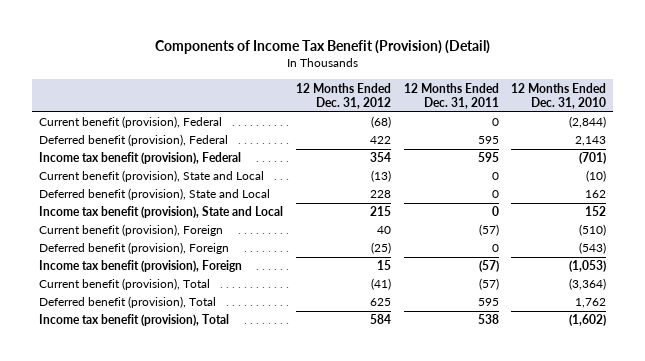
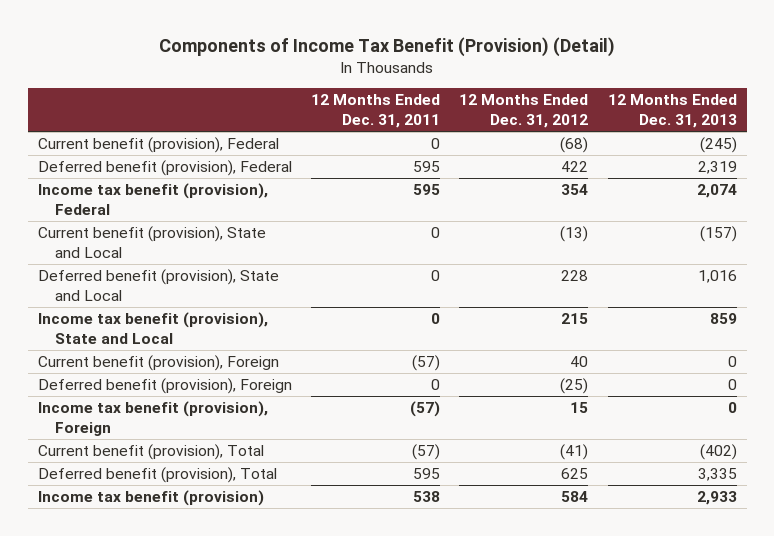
- | 12 Months Ended Dec. 31, 2012 | 12 Months Ended Dec. 31, 2011 | 12 Months Ended Dec. 31, 2010
+ | 12 Months Ended Dec. 31, 2011 | 12 Months Ended Dec. 31, 2012 | 12 Months Ended Dec. 31, 2013
- Income tax benefit (provision), Total | 584 | 538 | (1,602)
+ Income tax benefit (provision) | 538 | 584 | 2,933

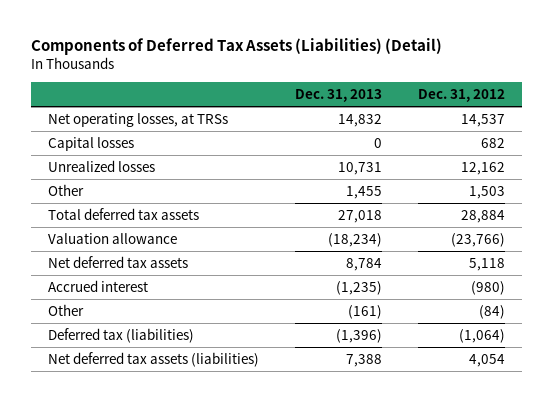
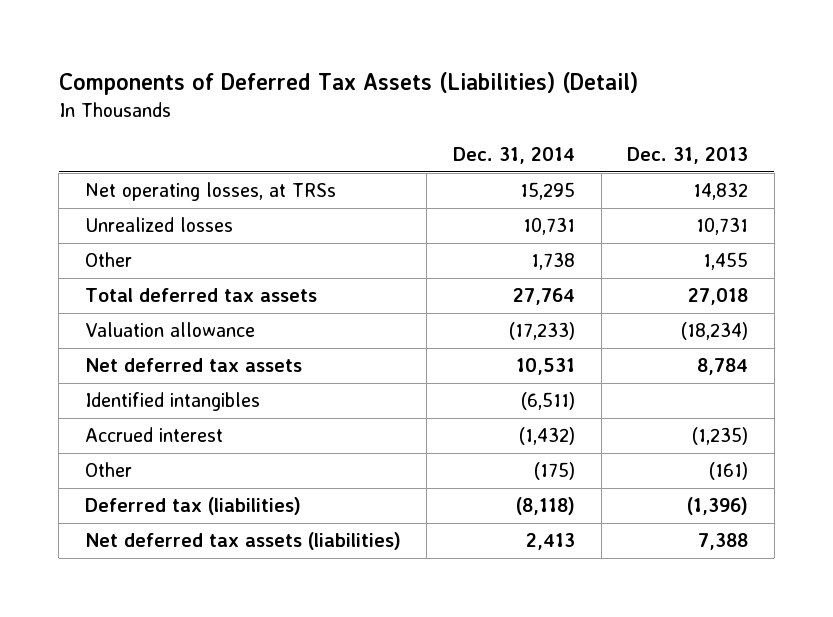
- | Dec. 31, 2013 | Dec. 31, 2012
+ | Dec. 31, 2014 | Dec. 31, 2013
- Capital losses | 0 | 682
+ Identified intangibles | (6,511) |

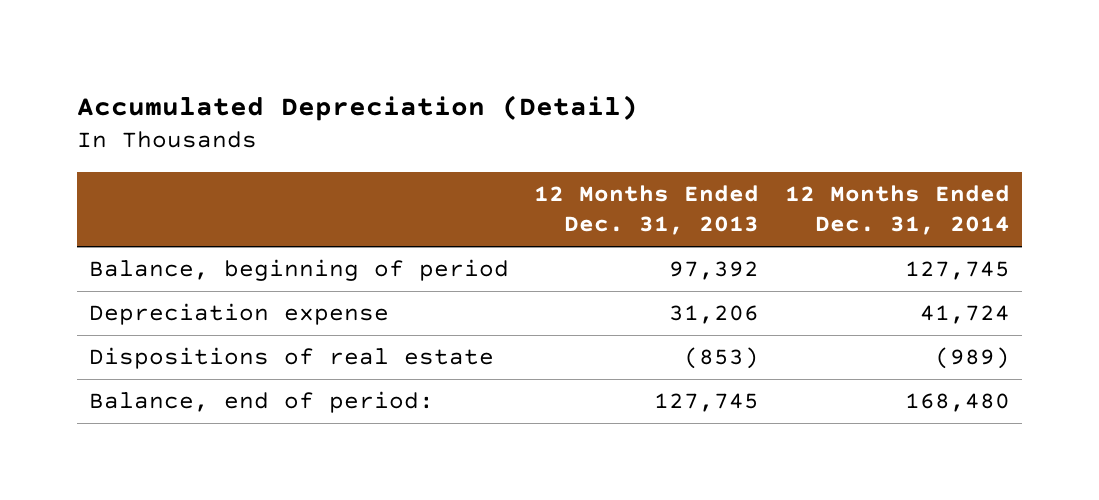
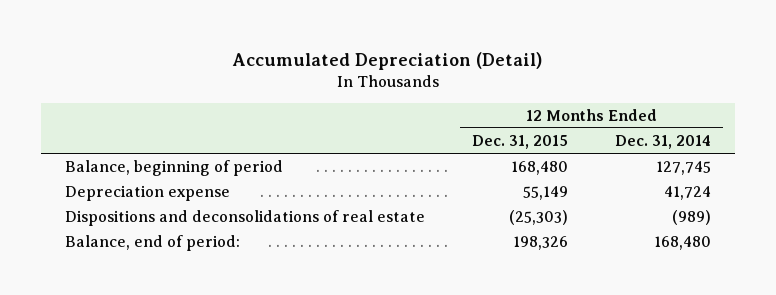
- | 12 Months Ended Dec. 31, 2013 | 12 Months Ended Dec. 31, 2014
+ | 12 Months Ended Dec. 31, 2015 | 12 Months Ended Dec. 31, 2014
- Dispositions of real estate | (853) | (989)
+ Dispositions and deconsolidations of real estate | (25,303) | (989)

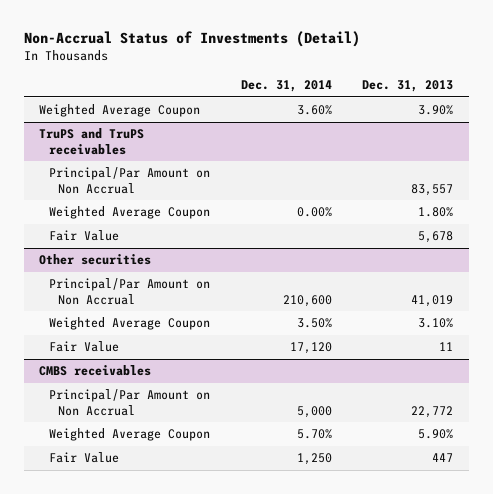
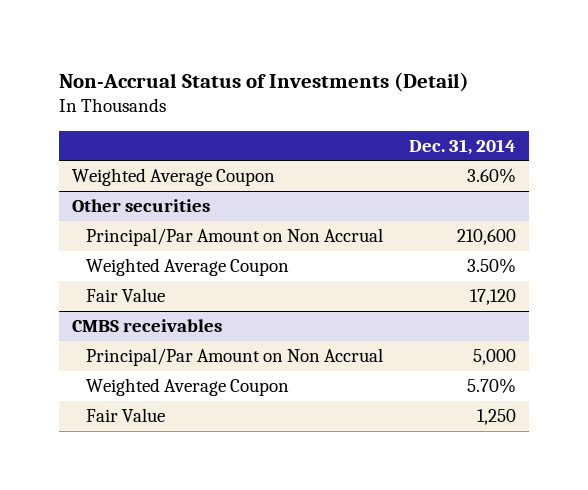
- | Dec. 31, 2014 | Dec. 31, 2013
+ | Dec. 31, 2014
- TruPS and TruPS receivables
- Principal/Par Amount on Non Accrual | | 83,557
- Weighted Average Coupon | 0.00% | 1.80%
- Fair Value | | 5,678

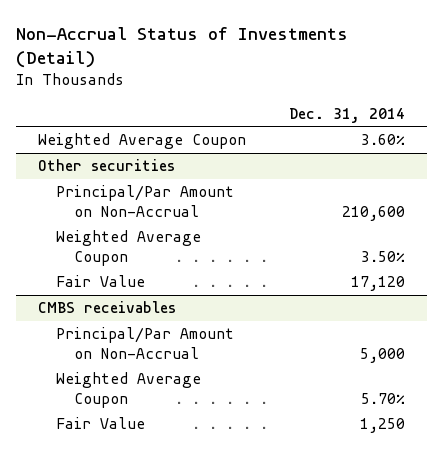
@ Other securities
- Principal/Par Amount on Non Accrual | 210,600
+ Principal/Par Amount on Non-Accrual | 210,600
@ CMBS receivables
- Principal/Par Amount on Non Accrual | 5,000
+ Principal/Par Amount on Non-Accrual | 5,000

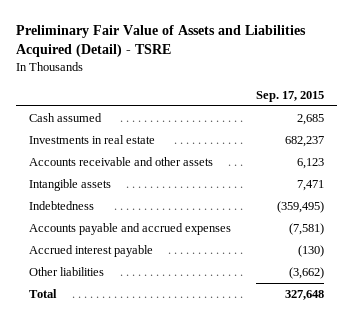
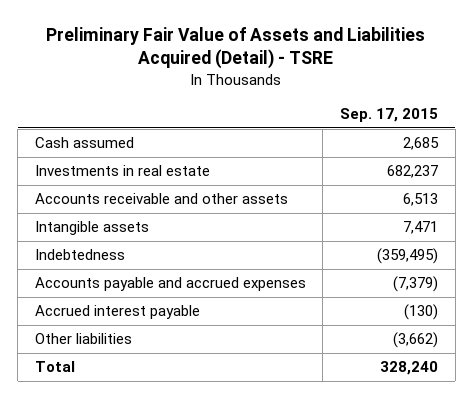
- Accounts receivable and other assets | 6,123
+ Accounts receivable and other assets | 6,513
- Accounts payable and accrued expenses | (7,581)
+ Accounts payable and accrued expenses | (7,379)
- Total | 327,648
+ Total | 328,240

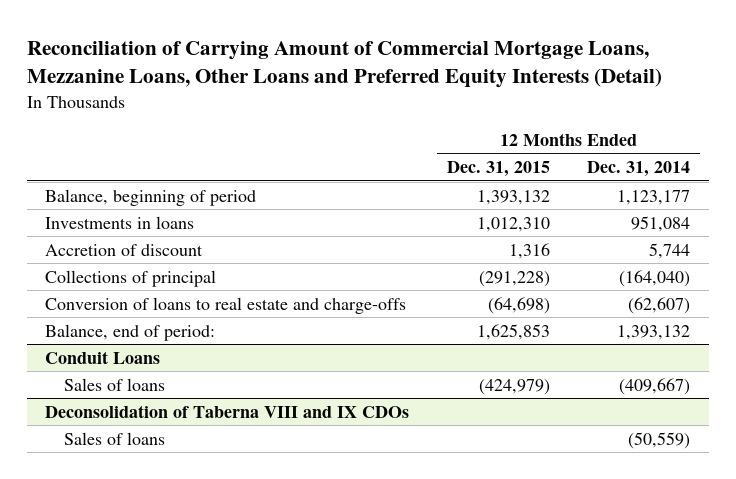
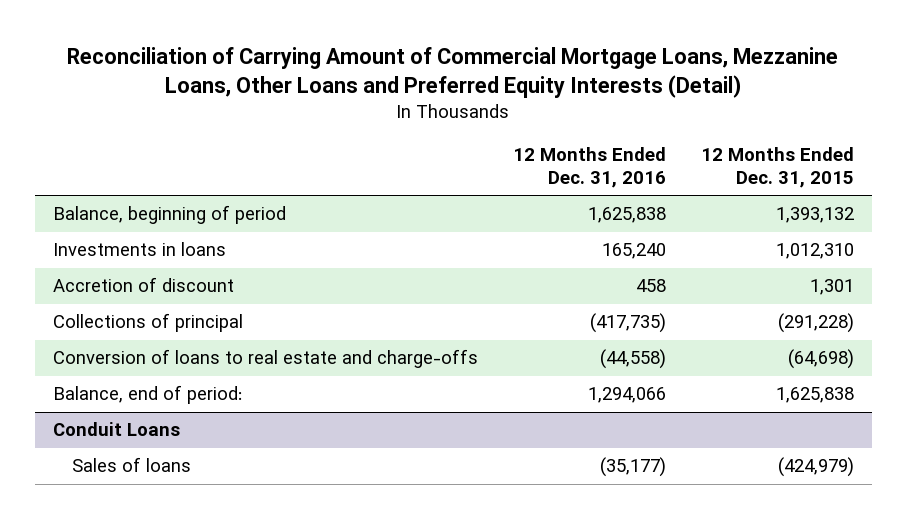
- | 12 Months Ended Dec. 31, 2015 | 12 Months Ended Dec. 31, 2014
+ | 12 Months Ended Dec. 31, 2016 | 12 Months Ended Dec. 31, 2015
- Accretion of discount | 1,316 | 5,744
+ Accretion of discount | 458 | 1,301
- Balance, end of period: | 1,625,853 | 1,393,132
+ Balance, end of period: | 1,294,066 | 1,625,838
- Deconsolidation of Taberna VIII and IX CDOs
- Sales of loans | | (50,559)

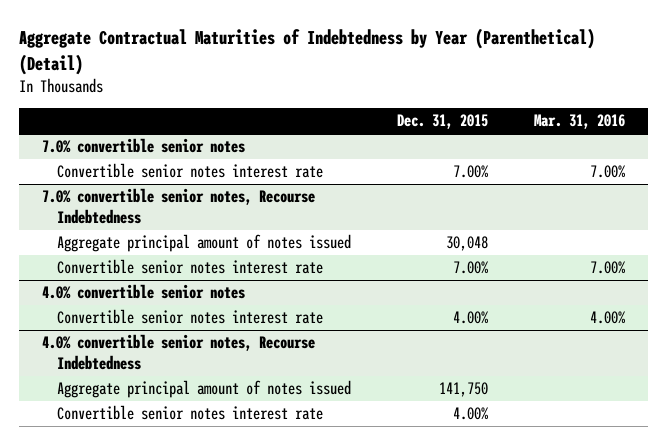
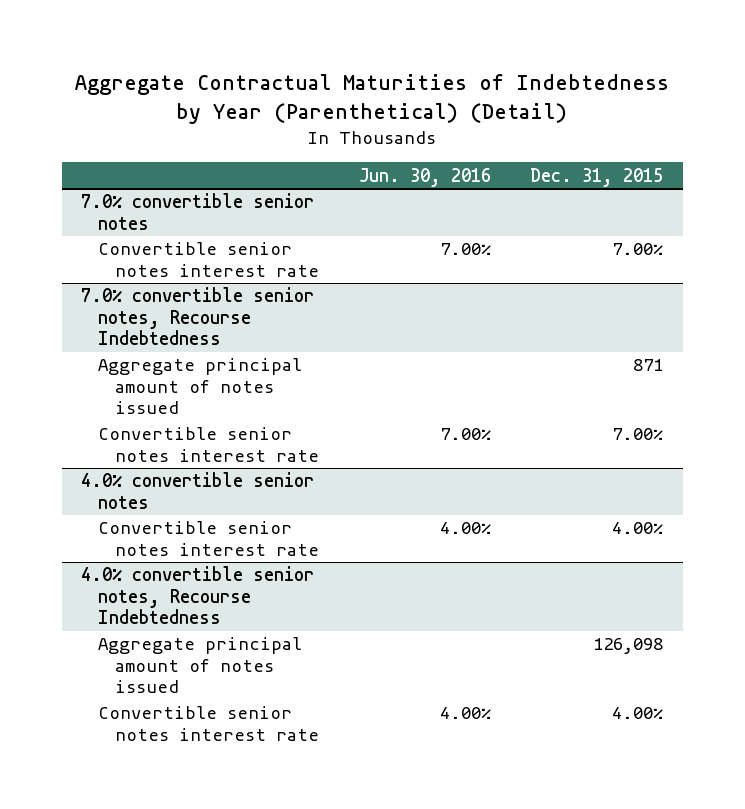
- | Dec. 31, 2015 | Mar. 31, 2016
+ | Jun. 30, 2016 | Dec. 31, 2015
@ 7.0% convertible senior notes, Recourse Indebtedness
- Aggregate principal amount of notes issued | 30,048 |
+ Aggregate principal amount of notes issued | | 871
@ 4.0% convertible senior notes, Recourse Indebtedness
- Aggregate principal amount of notes issued | 141,750 |
+ Aggregate principal amount of notes issued | | 126,098

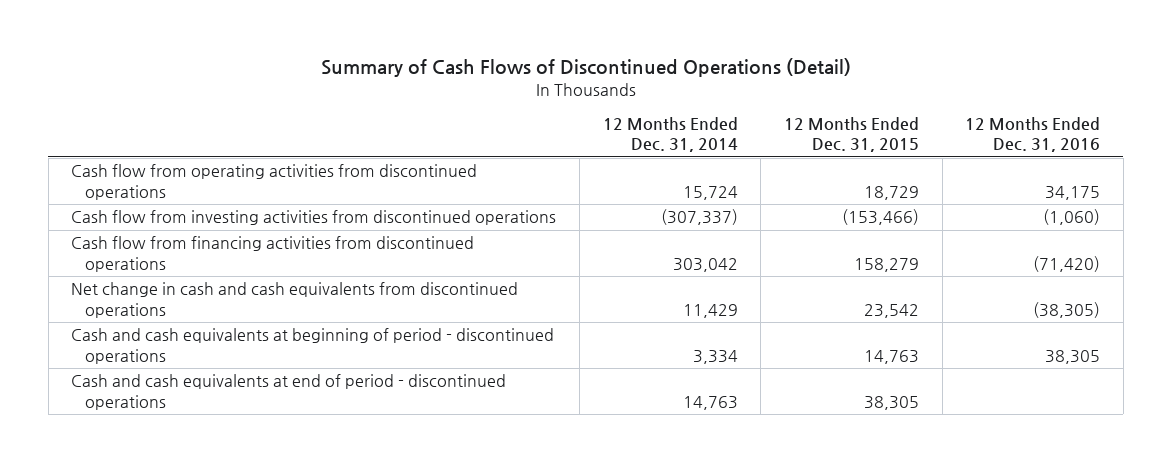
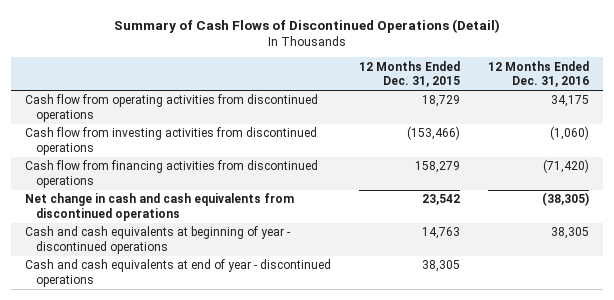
- | 12 Months Ended Dec. 31, 2014 | 12 Months Ended Dec. 31, 2015 | 12 Months Ended Dec. 31, 2016
+ | 12 Months Ended Dec. 31, 2015 | 12 Months Ended Dec. 31, 2016
- Cash and cash equivalents at beginning of period - discontinued operations | 3,334 | 14,763 | 38,305
- Cash and cash equivalents at end of period - discontinued operations | 14,763 | 38,305 |
+ Cash and cash equivalents at beginning of year - discontinued operations | 14,763 | 38,305
+ Cash and cash equivalents at end of year - discontinued operations | 38,305 |

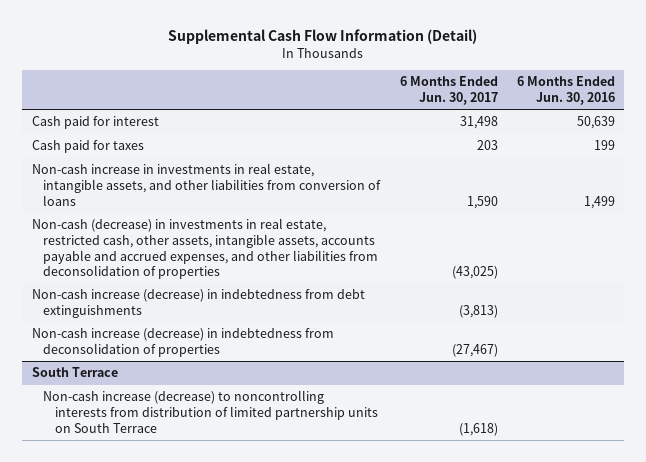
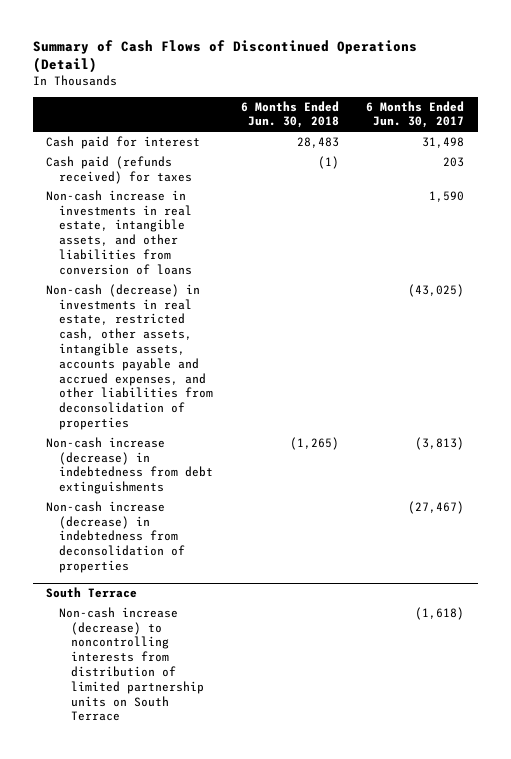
- Supplemental Cash Flow Information (Detail)
+ Summary of Cash Flows of Discontinued Operations (Detail)
- | 6 Months Ended Jun. 30, 2017 | 6 Months Ended Jun. 30, 2016
+ | 6 Months Ended Jun. 30, 2018 | 6 Months Ended Jun. 30, 2017
- Cash paid for taxes | 203 | 199
+ Cash paid (refunds received) for taxes | (1) | 203

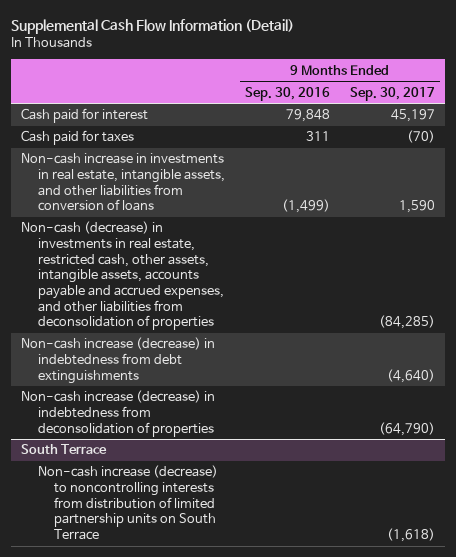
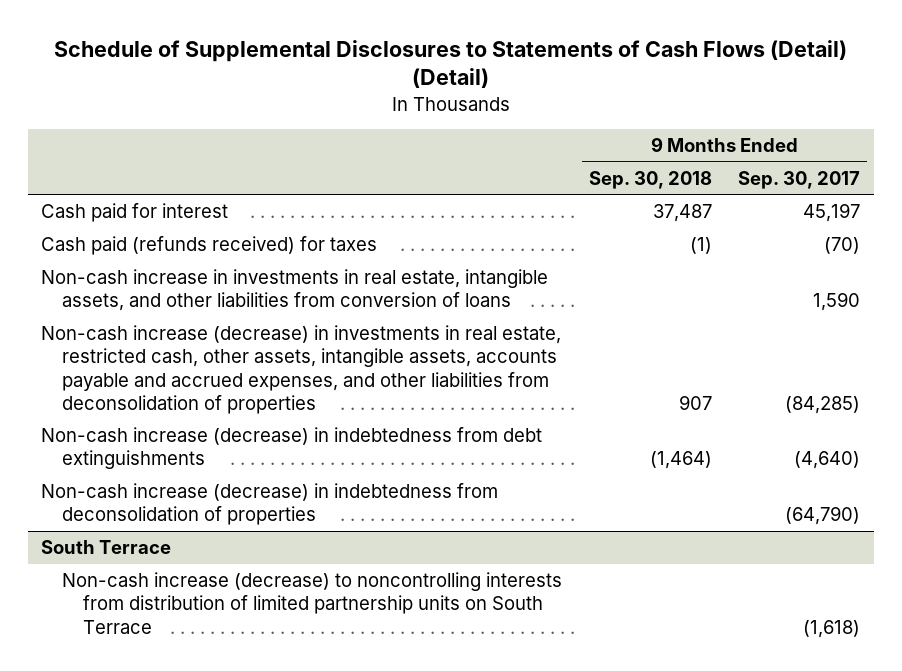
- Supplemental Cash Flow Information (Detail)
+ Schedule of Supplemental Disclosures to Statements of Cash Flows (Detail) (Detail)
- | 9 Months Ended Sep. 30, 2016 | 9 Months Ended Sep. 30, 2017
+ | 9 Months Ended Sep. 30, 2018 | 9 Months Ended Sep. 30, 2017
- Cash paid for taxes | 311 | (70)
+ Cash paid (refunds received) for taxes | (1) | (70)
- Non-cash (decrease) in investments in real estate, restricted cash, other assets, intangible assets, accounts payable and accrued expenses, and other liabilities from deconsolidation of properties | | (84,285)
+ Non-cash increase (decrease) in investments in real estate, restricted cash, other assets, intangible assets, accounts payable and accrued expenses, and other liabilities from deconsolidation of properties | 907 | (84,285)

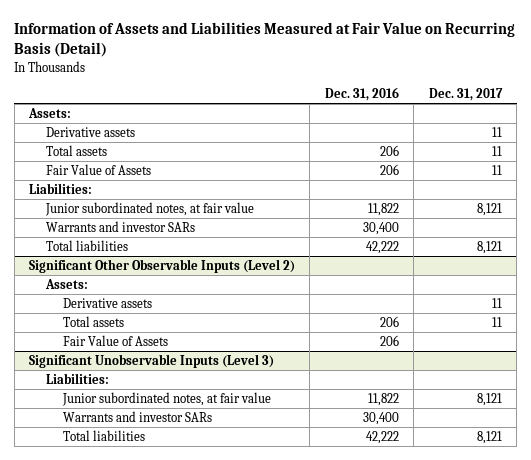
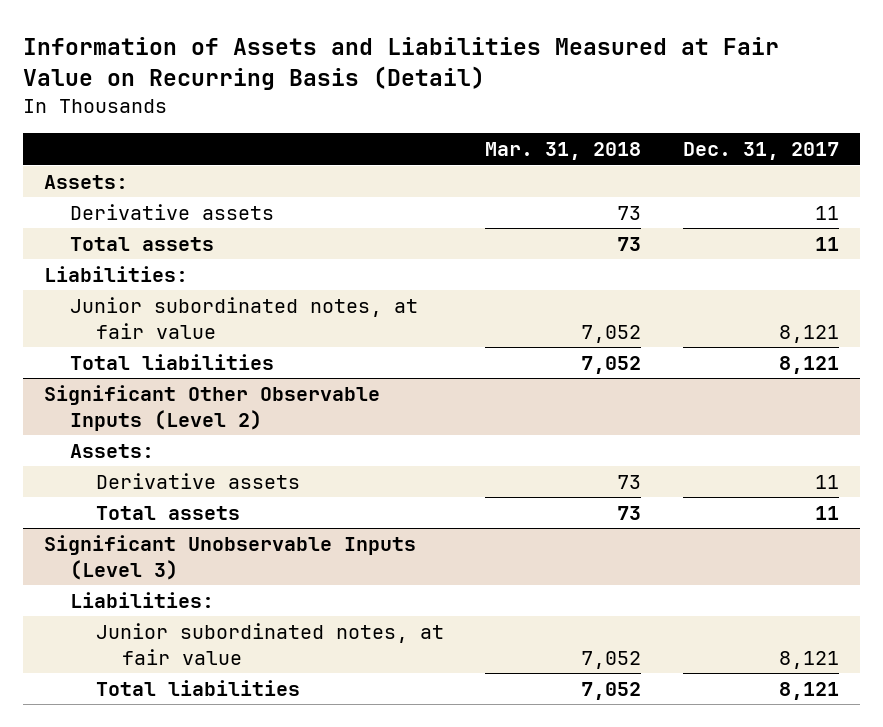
- | Dec. 31, 2016 | Dec. 31, 2017
+ | Mar. 31, 2018 | Dec. 31, 2017
- Fair Value of Assets | 206 | 11
- Warrants and investor SARs | 30,400 |
@ Significant Other Observable Inputs (Level 2)
- Fair Value of Assets | 206 |
@ Significant Unobservable Inputs (Level 3)
- Warrants and investor SARs | 30,400 |

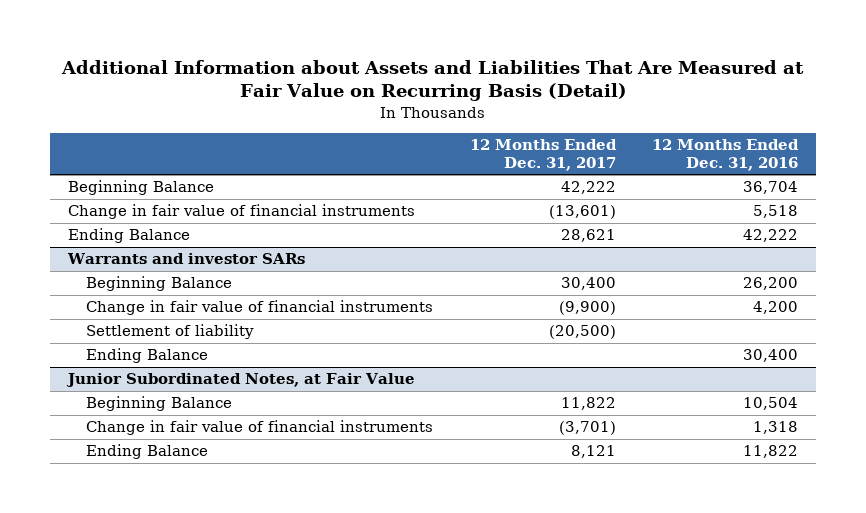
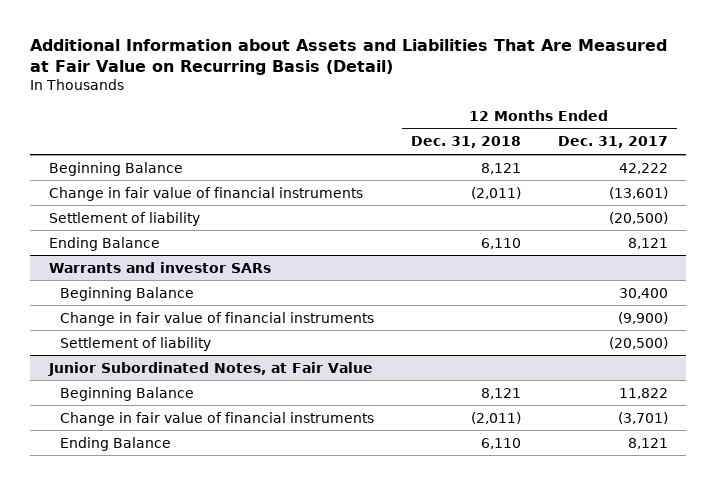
- | 12 Months Ended Dec. 31, 2017 | 12 Months Ended Dec. 31, 2016
+ | 12 Months Ended Dec. 31, 2018 | 12 Months Ended Dec. 31, 2017
- Ending Balance | 28,621 | 42,222
+ Settlement of liability | | (20,500)
+ Ending Balance | 6,110 | 8,121
@ Warrants and investor SARs
- Ending Balance | | 30,400

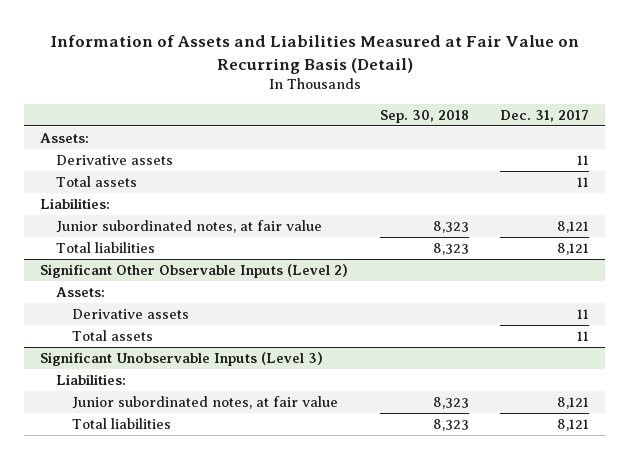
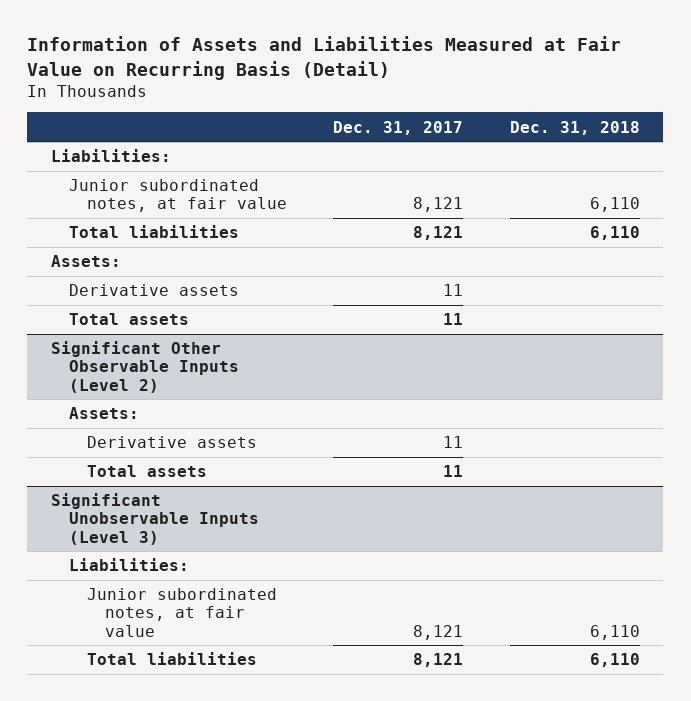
- | Sep. 30, 2018 | Dec. 31, 2017
+ | Dec. 31, 2017 | Dec. 31, 2018
moved down: Assets:
moved down: Derivative assets | 11 |
moved down: Total assets | 11 |

